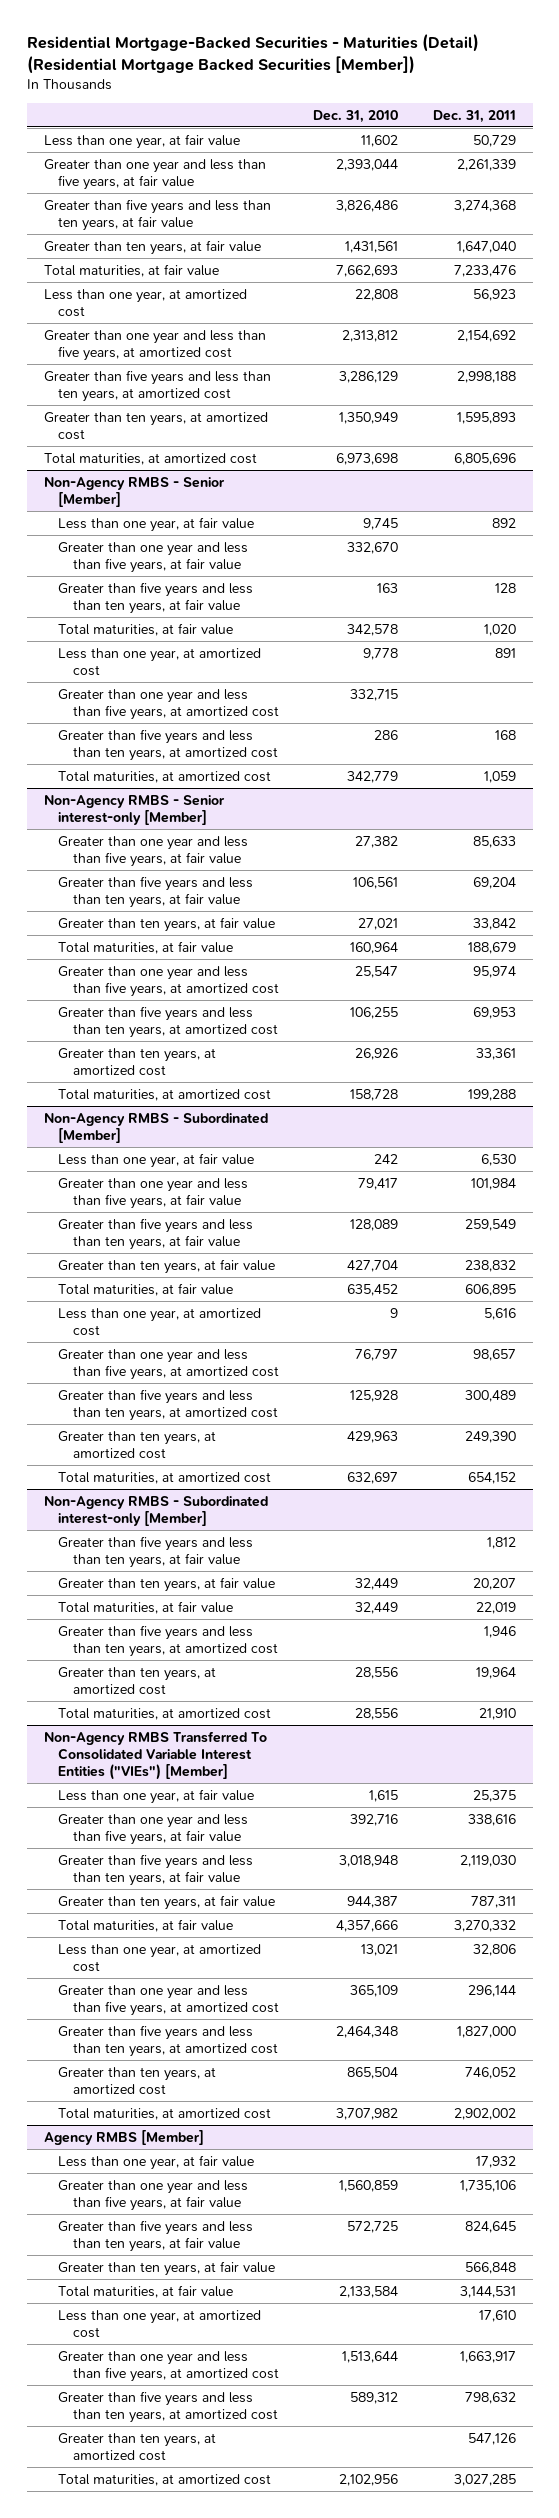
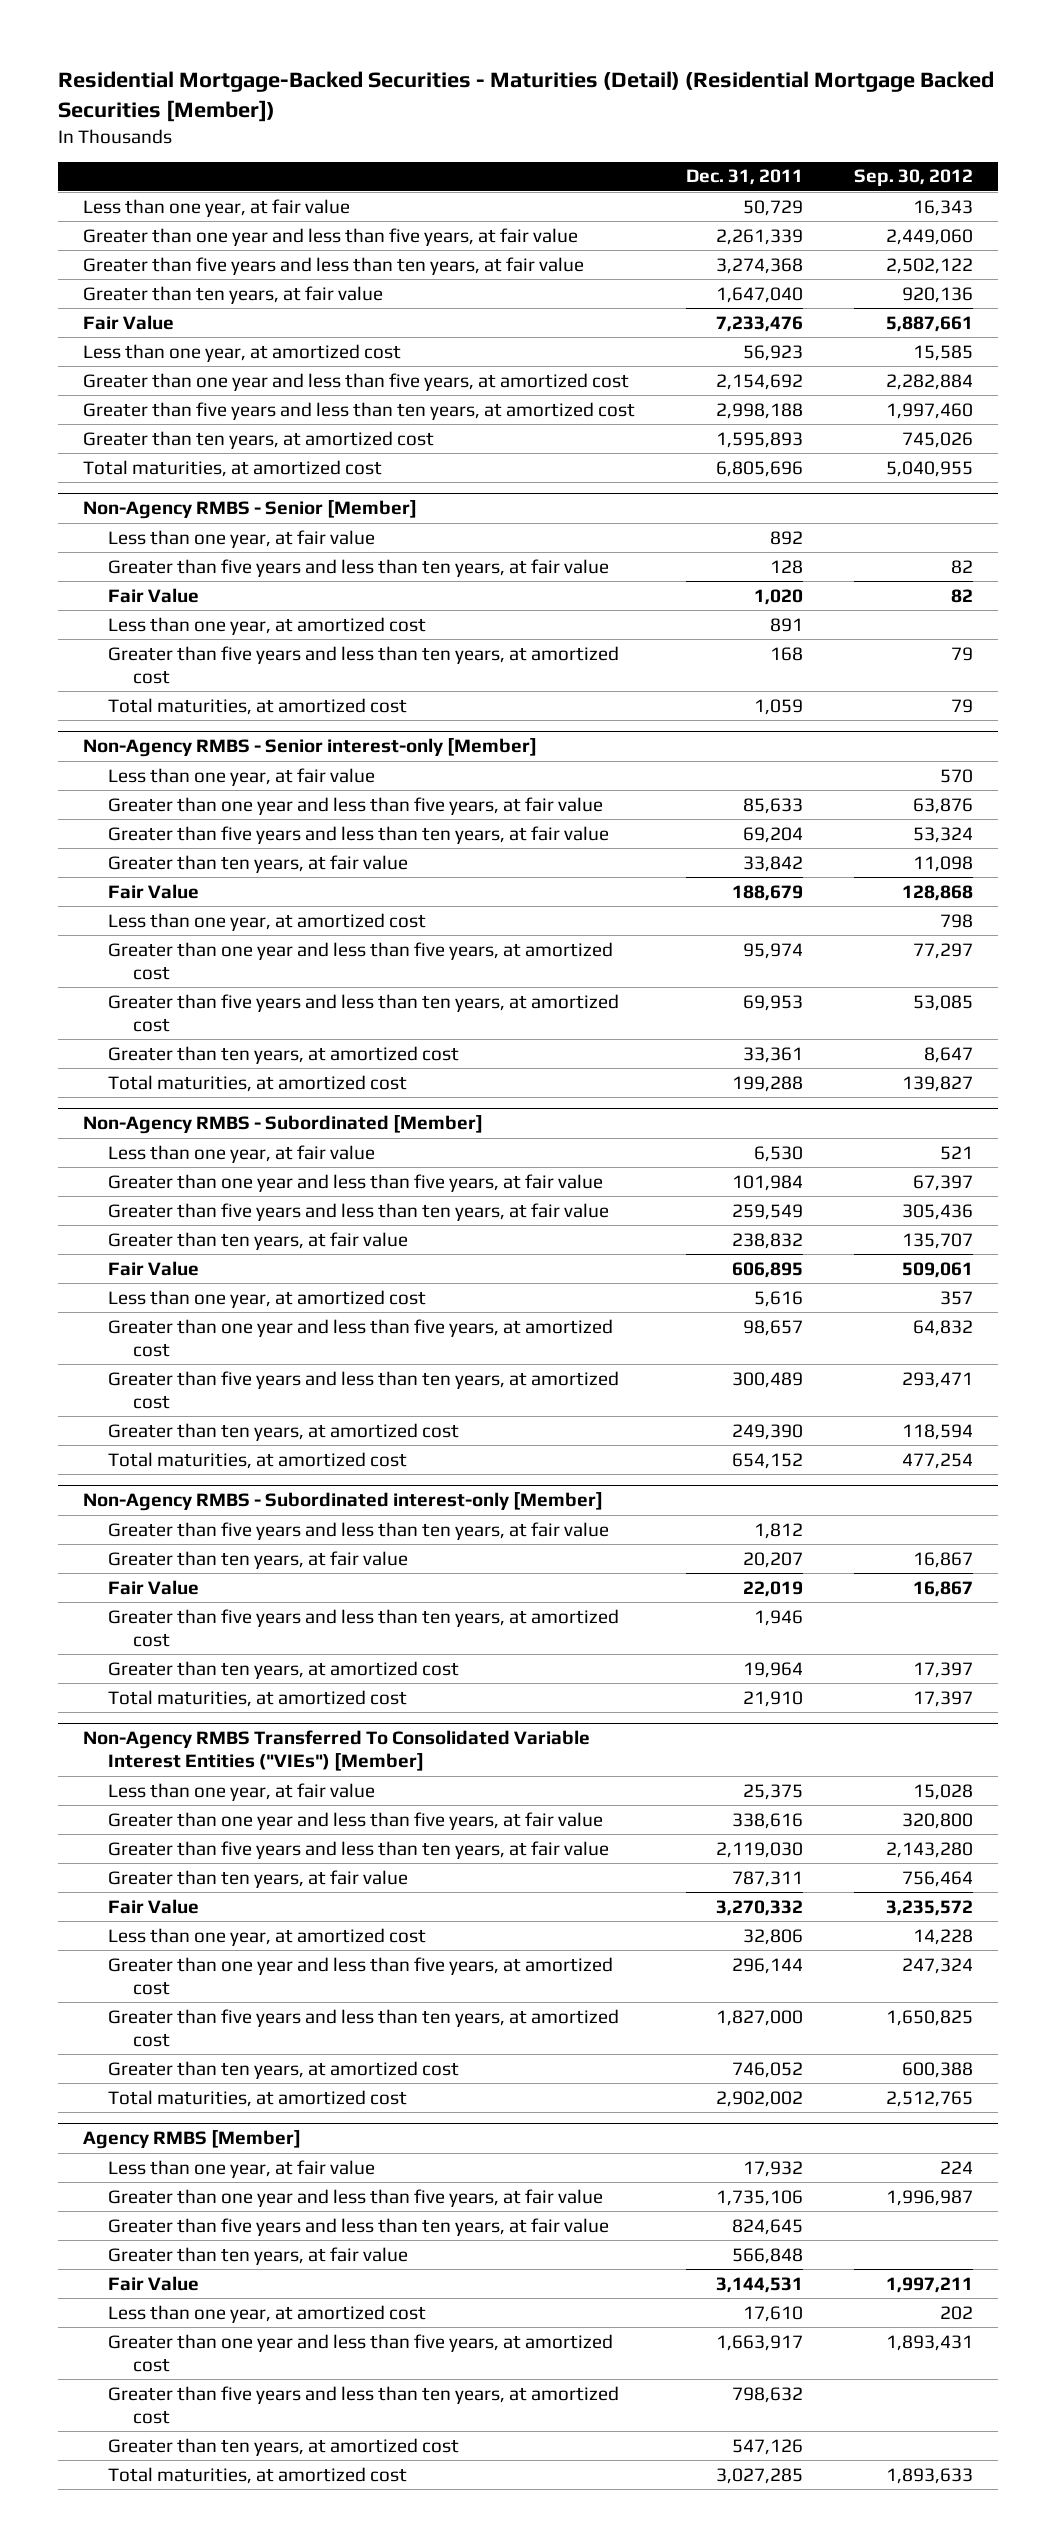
- | Dec. 31, 2010 | Dec. 31, 2011
+ | Dec. 31, 2011 | Sep. 30, 2012
- Total maturities, at fair value | 7,662,693 | 7,233,476
+ Fair Value | 7,233,476 | 5,887,661
@ Non-Agency RMBS - Senior [Member]
- Greater than one year and less than five years, at fair value | 332,670 |
- Total maturities, at fair value | 342,578 | 1,020
+ Fair Value | 1,020 | 82
- Greater than one year and less than five years, at amortized cost | 332,715 |
@ Non-Agency RMBS - Senior interest-only [Member]
+ Less than one year, at fair value | | 570
- Total maturities, at fair value | 160,964 | 188,679
+ Fair Value | 188,679 | 128,868
+ Less than one year, at amortized cost | | 798
@ Non-Agency RMBS - Subordinated [Member]
- Total maturities, at fair value | 635,452 | 606,895
+ Fair Value | 606,895 | 509,061
@ Non-Agency RMBS - Subordinated interest-only [Member]
- Total maturities, at fair value | 32,449 | 22,019
+ Fair Value | 22,019 | 16,867
@ Non-Agency RMBS Transferred To Consolidated Variable Interest Entities ("VIEs") [Member]
- Total maturities, at fair value | 4,357,666 | 3,270,332
+ Fair Value | 3,270,332 | 3,235,572
@ Agency RMBS [Member]
- Total maturities, at fair value | 2,133,584 | 3,144,531
+ Fair Value | 3,144,531 | 1,997,211

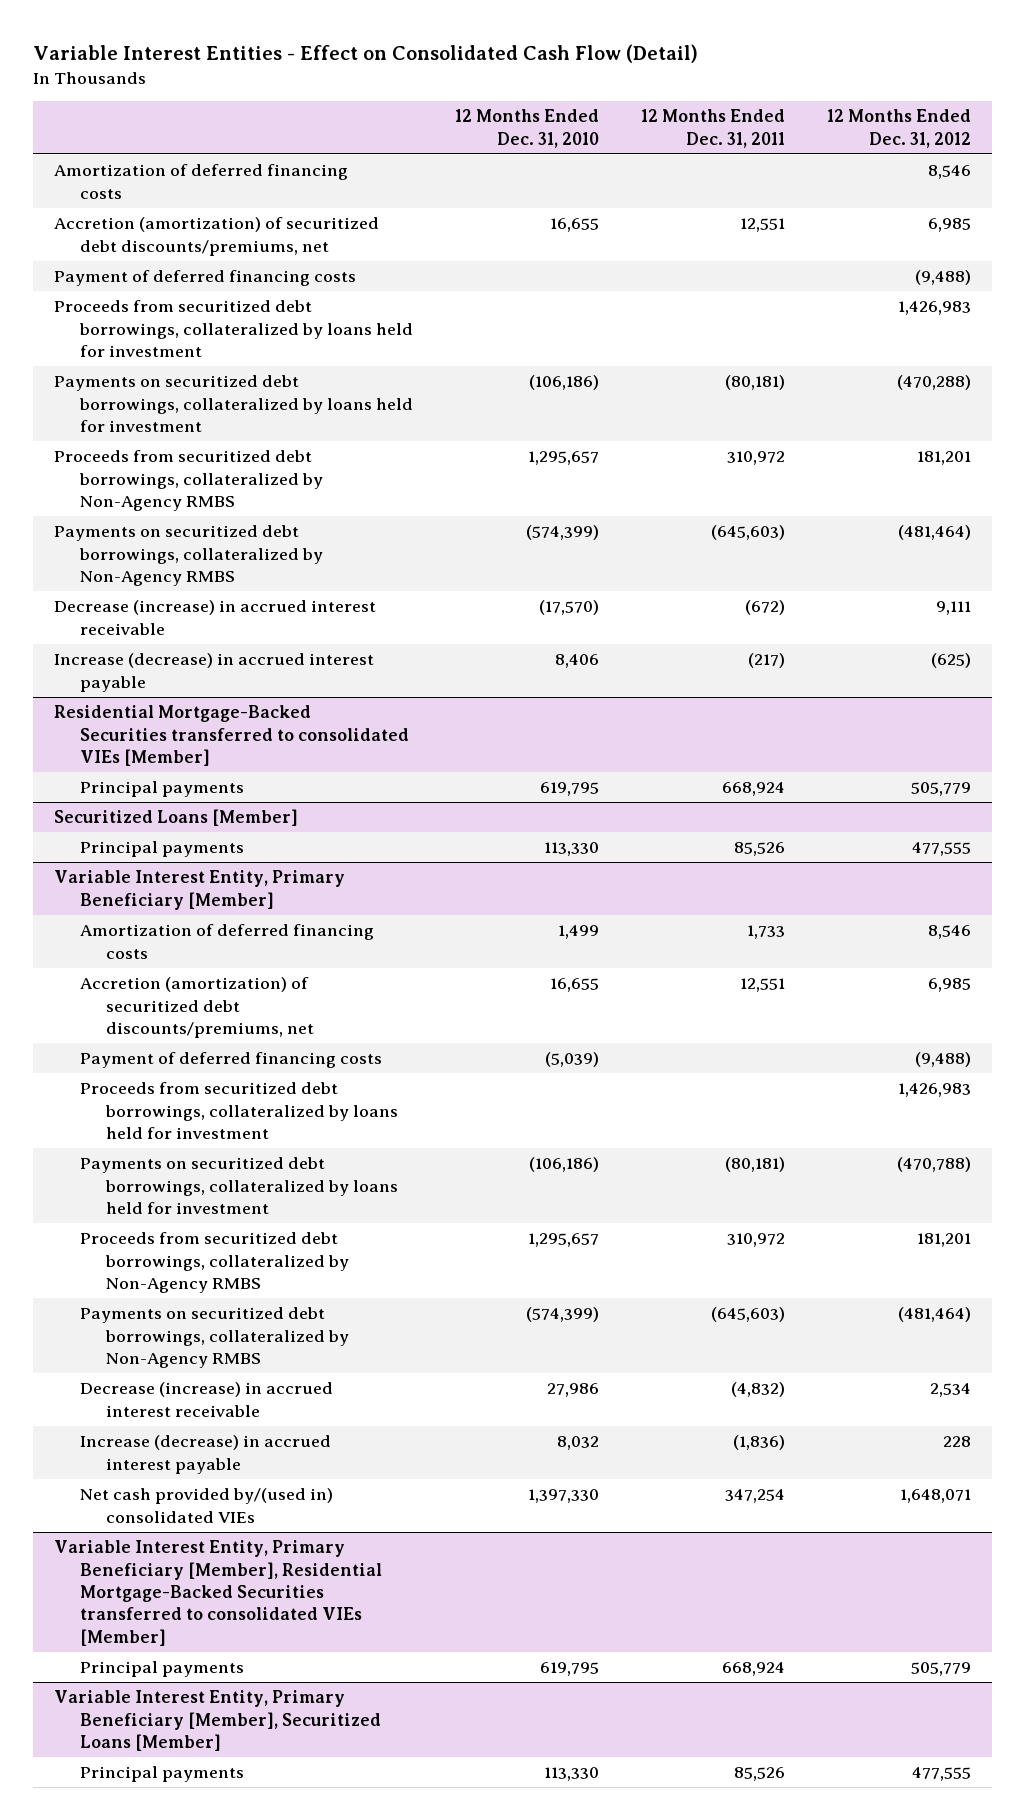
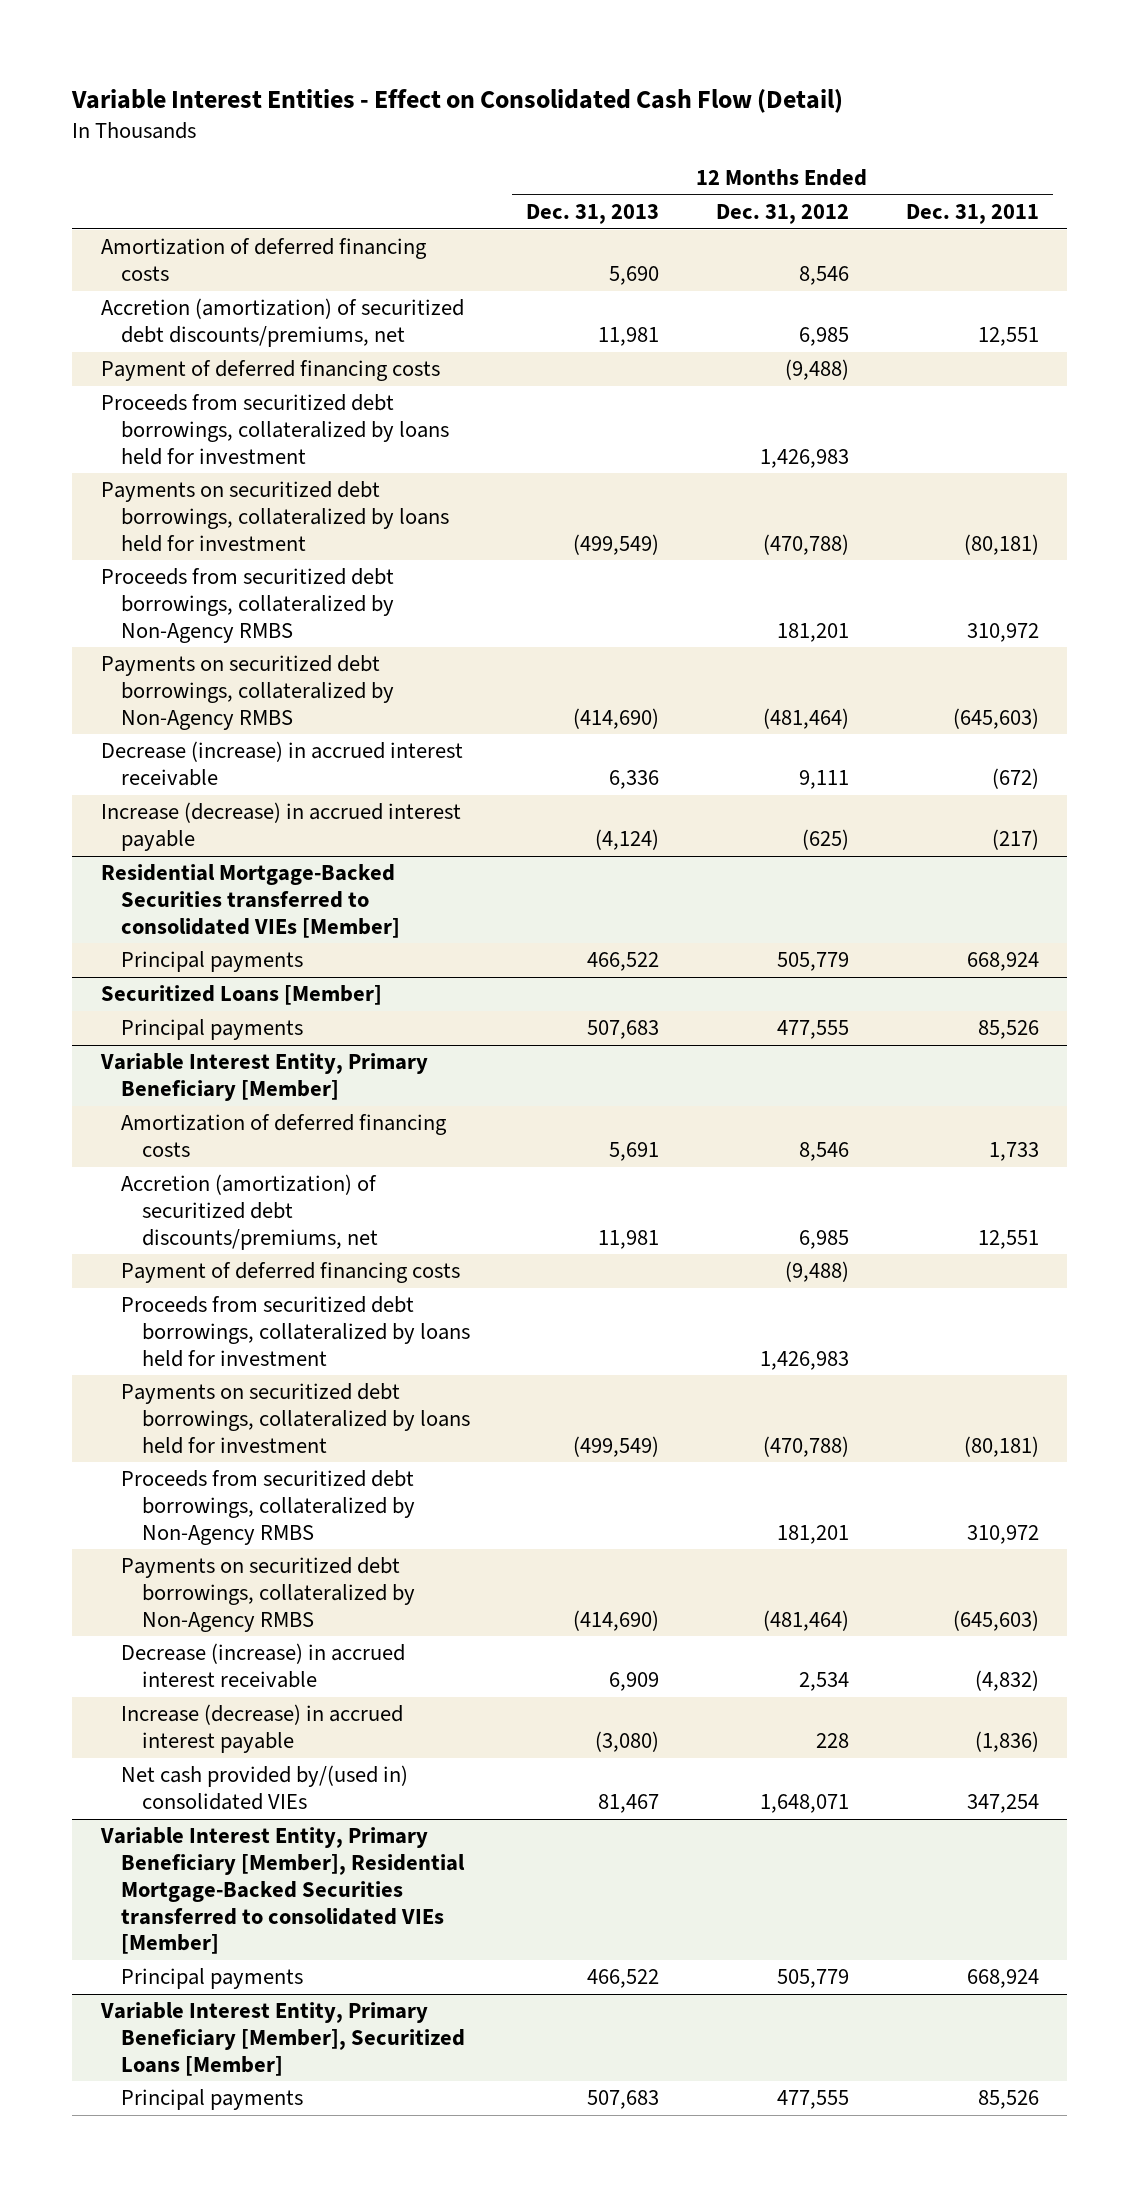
- | 12 Months Ended Dec. 31, 2010 | 12 Months Ended Dec. 31, 2011 | 12 Months Ended Dec. 31, 2012
+ | 12 Months Ended Dec. 31, 2013 | 12 Months Ended Dec. 31, 2012 | 12 Months Ended Dec. 31, 2011
- Payments on securitized debt borrowings, collateralized by loans held for investment | (106,186) | (80,181) | (470,288)
+ Payments on securitized debt borrowings, collateralized by loans held for investment | (499,549) | (470,788) | (80,181)

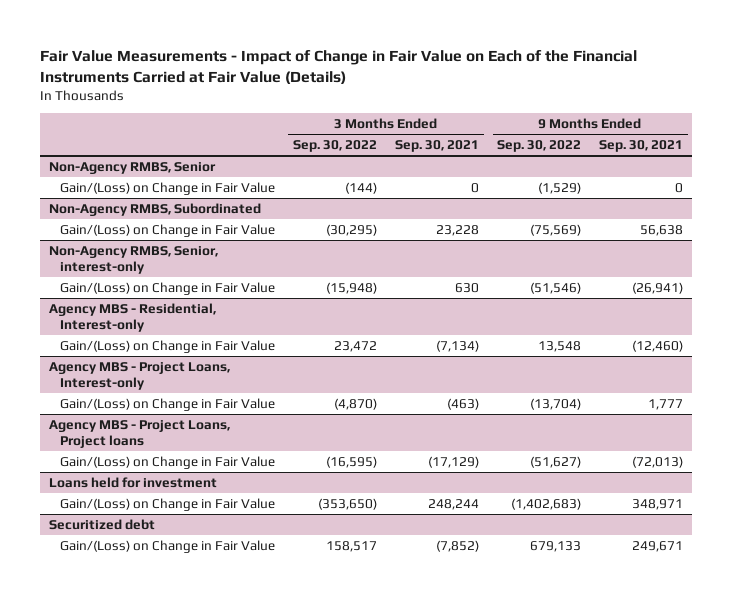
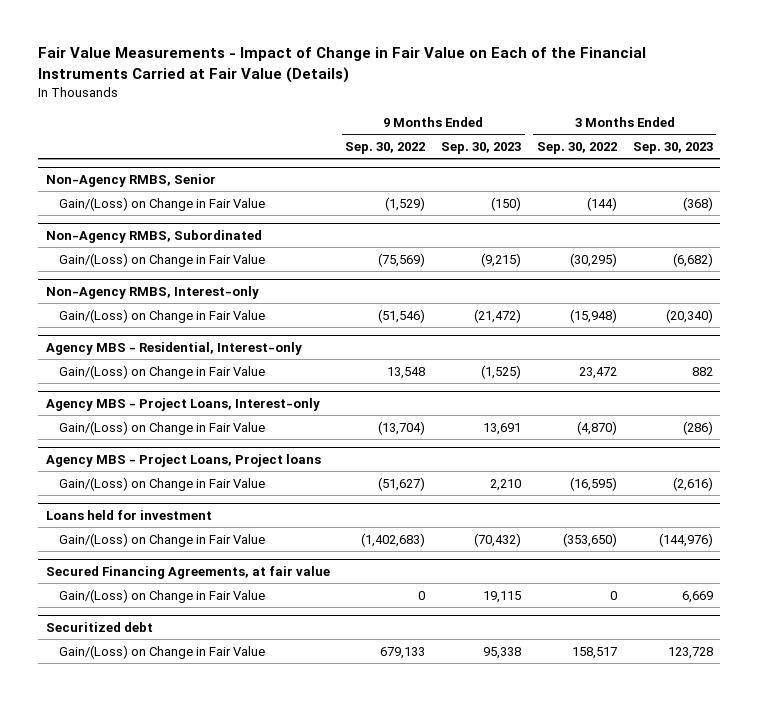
- | 3 Months Ended Sep. 30, 2022 | 3 Months Ended Sep. 30, 2021 | 9 Months Ended Sep. 30, 2022 | 9 Months Ended Sep. 30, 2021
+ | 9 Months Ended Sep. 30, 2022 | 9 Months Ended Sep. 30, 2023 | 3 Months Ended Sep. 30, 2022 | 3 Months Ended Sep. 30, 2023
- Non-Agency RMBS, Senior, interest-only
+ Non-Agency RMBS, Interest-only
+ Secured Financing Agreements, at fair value
+ Gain/(Loss) on Change in Fair Value | 0 | 19,115 | 0 | 6,669

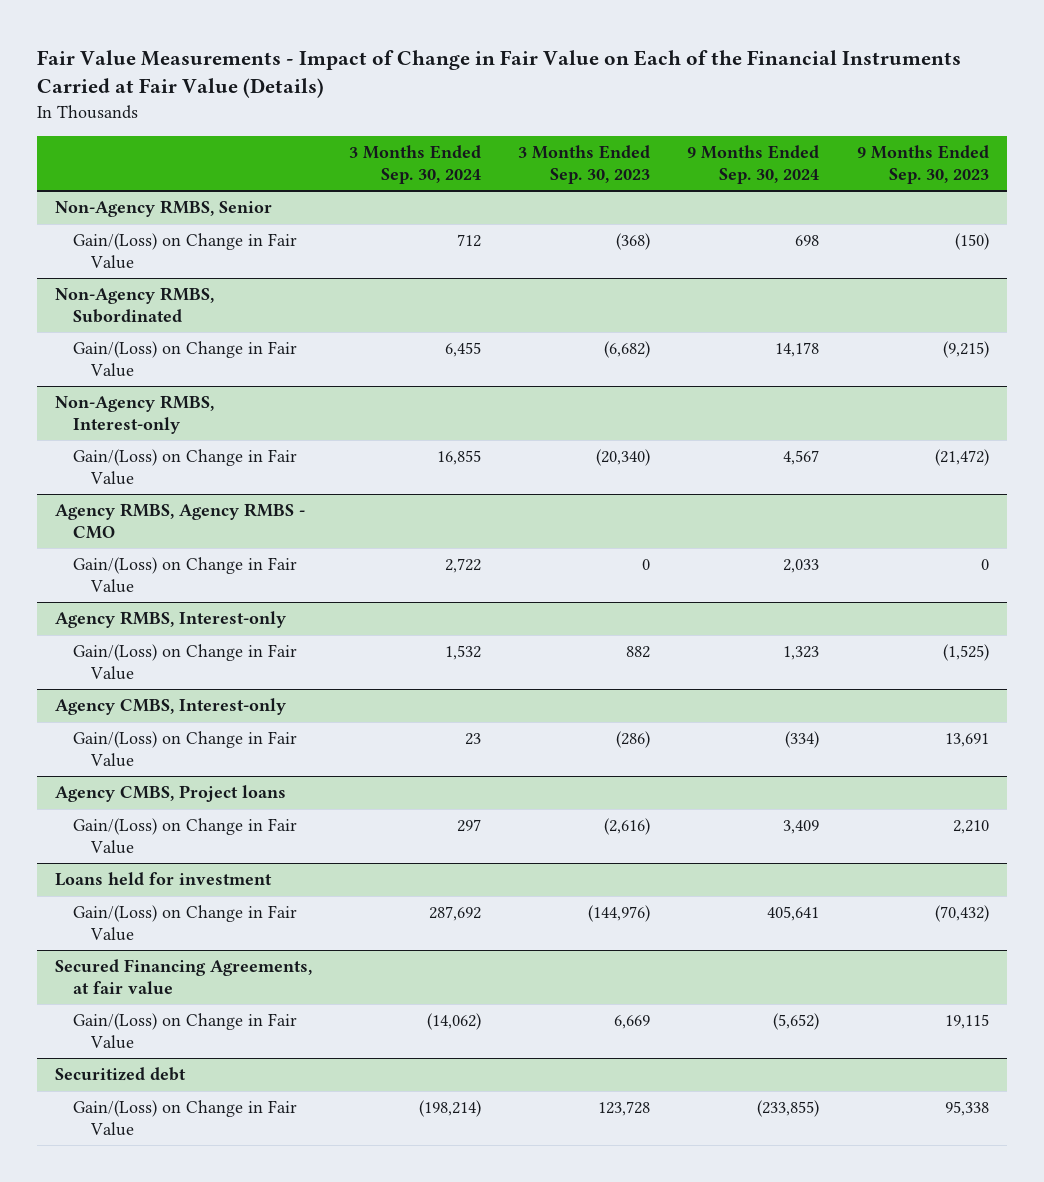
- | 9 Months Ended Sep. 30, 2022 | 9 Months Ended Sep. 30, 2023 | 3 Months Ended Sep. 30, 2022 | 3 Months Ended Sep. 30, 2023
+ | 3 Months Ended Sep. 30, 2024 | 3 Months Ended Sep. 30, 2023 | 9 Months Ended Sep. 30, 2024 | 9 Months Ended Sep. 30, 2023
- Agency MBS - Residential, Interest-only
+ Agency RMBS, Agency RMBS - CMO
+ Gain/(Loss) on Change in Fair Value | 2,722 | 0 | 2,033 | 0
+ Agency RMBS, Interest-only
- Agency MBS - Project Loans, Interest-only
+ Agency CMBS, Interest-only
- Agency MBS - Project Loans, Project loans
+ Agency CMBS, Project loans

